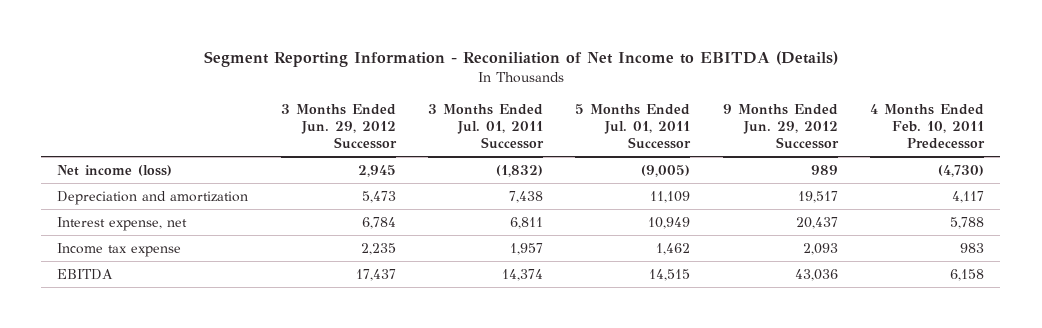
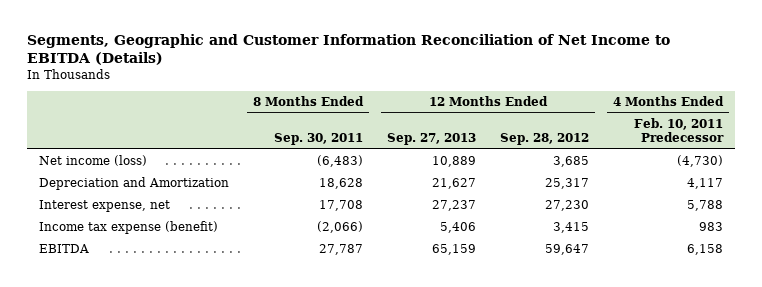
- Segment Reporting Information - Reconiliation of Net Income to EBITDA (Details)
+ Segments, Geographic and Customer Information Reconciliation of Net Income to EBITDA (Details)
- | 3 Months Ended Jun. 29, 2012 Successor | 3 Months Ended Jul. 01, 2011 Successor | 5 Months Ended Jul. 01, 2011 Successor | 9 Months Ended Jun. 29, 2012 Successor | 4 Months Ended Feb. 10, 2011 Predecessor
+ | 8 Months Ended Sep. 30, 2011 | 12 Months Ended Sep. 27, 2013 | 12 Months Ended Sep. 28, 2012 | 4 Months Ended Feb. 10, 2011 Predecessor
- Depreciation and amortization | 5,473 | 7,438 | 11,109 | 19,517 | 4,117
+ Depreciation and Amortization | 18,628 | 21,627 | 25,317 | 4,117
- Income tax expense | 2,235 | 1,957 | 1,462 | 2,093 | 983
+ Income tax expense (benefit) | (2,066) | 5,406 | 3,415 | 983

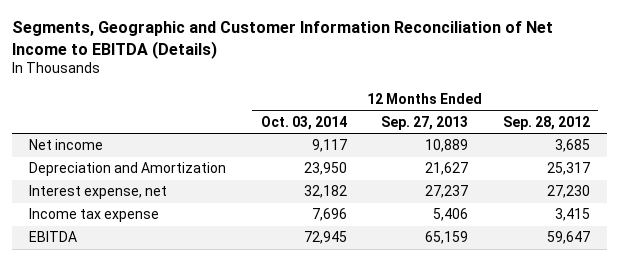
- | 8 Months Ended Sep. 30, 2011 | 12 Months Ended Sep. 27, 2013 | 12 Months Ended Sep. 28, 2012 | 4 Months Ended Feb. 10, 2011 Predecessor
+ | 12 Months Ended Oct. 03, 2014 | 12 Months Ended Sep. 27, 2013 | 12 Months Ended Sep. 28, 2012
- Net income (loss) | (6,483) | 10,889 | 3,685 | (4,730)
+ Net income | 9,117 | 10,889 | 3,685
- Income tax expense (benefit) | (2,066) | 5,406 | 3,415 | 983
+ Income tax expense | 7,696 | 5,406 | 3,415

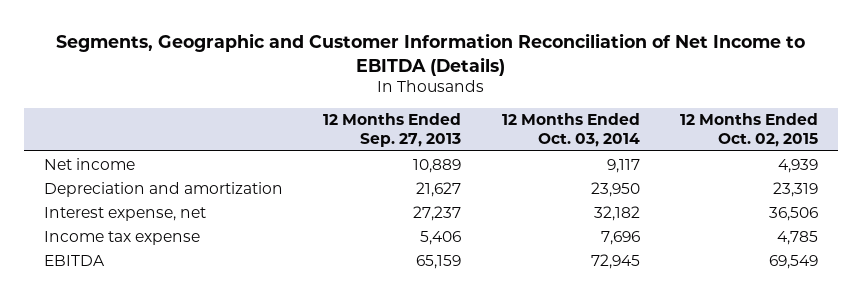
- | 12 Months Ended Oct. 03, 2014 | 12 Months Ended Sep. 27, 2013 | 12 Months Ended Sep. 28, 2012
+ | 12 Months Ended Sep. 27, 2013 | 12 Months Ended Oct. 03, 2014 | 12 Months Ended Oct. 02, 2015
- Depreciation and Amortization | 23,950 | 21,627 | 25,317
+ Depreciation and amortization | 21,627 | 23,950 | 23,319

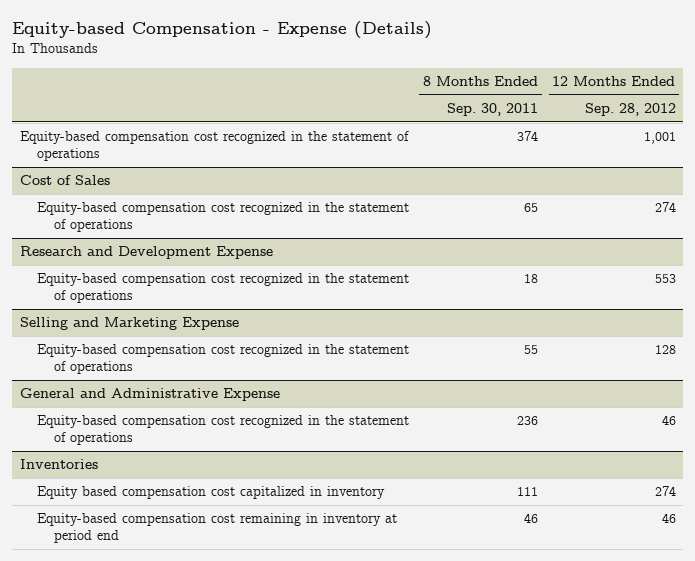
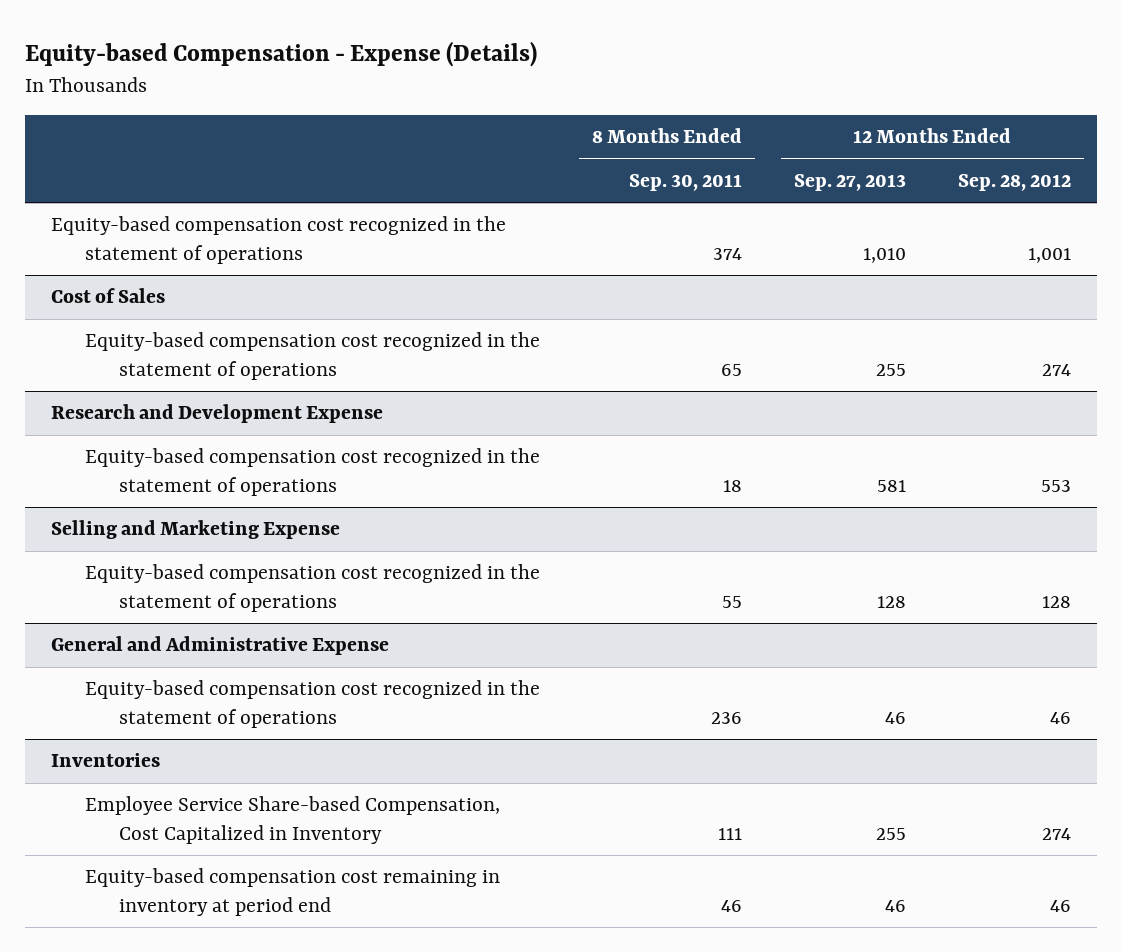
- | 8 Months Ended Sep. 30, 2011 | 12 Months Ended Sep. 28, 2012
+ | 8 Months Ended Sep. 30, 2011 | 12 Months Ended Sep. 27, 2013 | 12 Months Ended Sep. 28, 2012
@ Inventories
- Equity based compensation cost capitalized in inventory | 111 | 274
+ Employee Service Share-based Compensation, Cost Capitalized in Inventory | 111 | 255 | 274

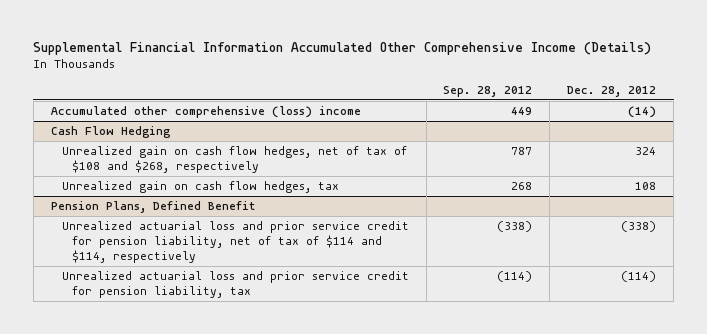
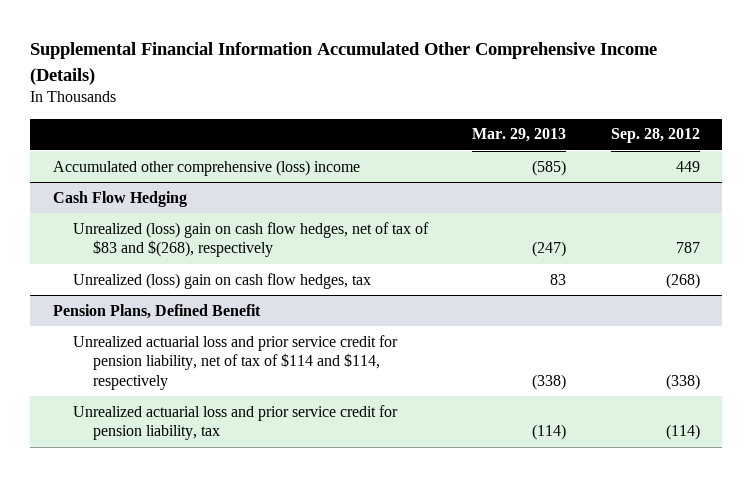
- | Sep. 28, 2012 | Dec. 28, 2012
+ | Mar. 29, 2013 | Sep. 28, 2012
@ Cash Flow Hedging
- Unrealized gain on cash flow hedges, net of tax of $108 and $268, respectively | 787 | 324
- Unrealized gain on cash flow hedges, tax | 268 | 108
+ Unrealized (loss) gain on cash flow hedges, net of tax of $83 and $(268), respectively | (247) | 787
+ Unrealized (loss) gain on cash flow hedges, tax | 83 | (268)

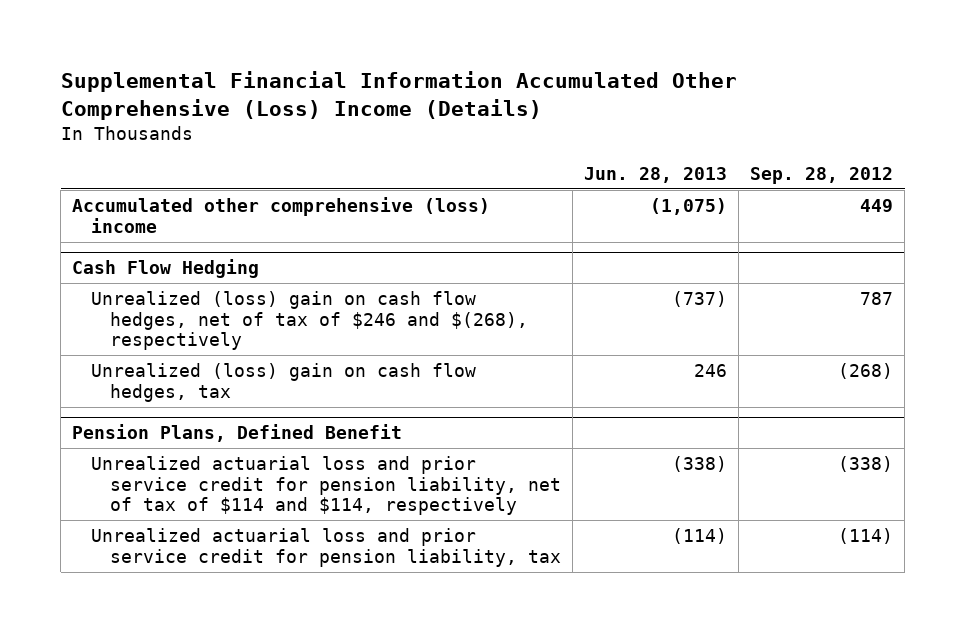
- Supplemental Financial Information Accumulated Other Comprehensive Income (Details)
+ Supplemental Financial Information Accumulated Other Comprehensive (Loss) Income (Details)
- | Mar. 29, 2013 | Sep. 28, 2012
+ | Jun. 28, 2013 | Sep. 28, 2012
@ Cash Flow Hedging
- Unrealized (loss) gain on cash flow hedges, net of tax of $83 and $(268), respectively | (247) | 787
+ Unrealized (loss) gain on cash flow hedges, net of tax of $246 and $(268), respectively | (737) | 787

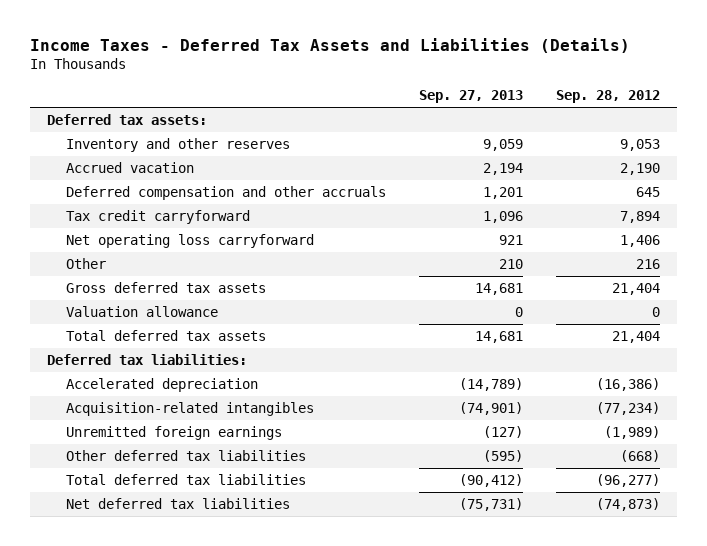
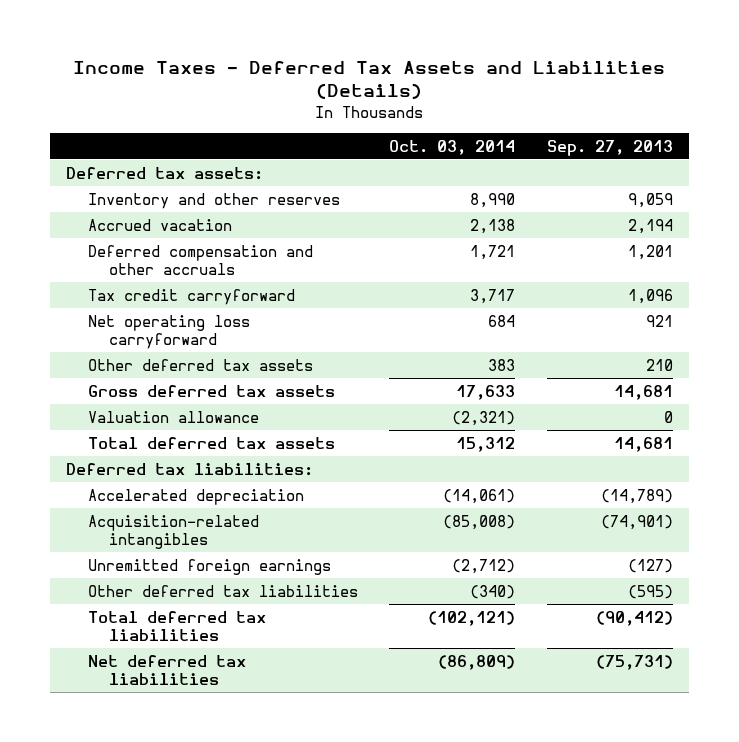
- | Sep. 27, 2013 | Sep. 28, 2012
+ | Oct. 03, 2014 | Sep. 27, 2013
- Other | 210 | 216
+ Other deferred tax assets | 383 | 210

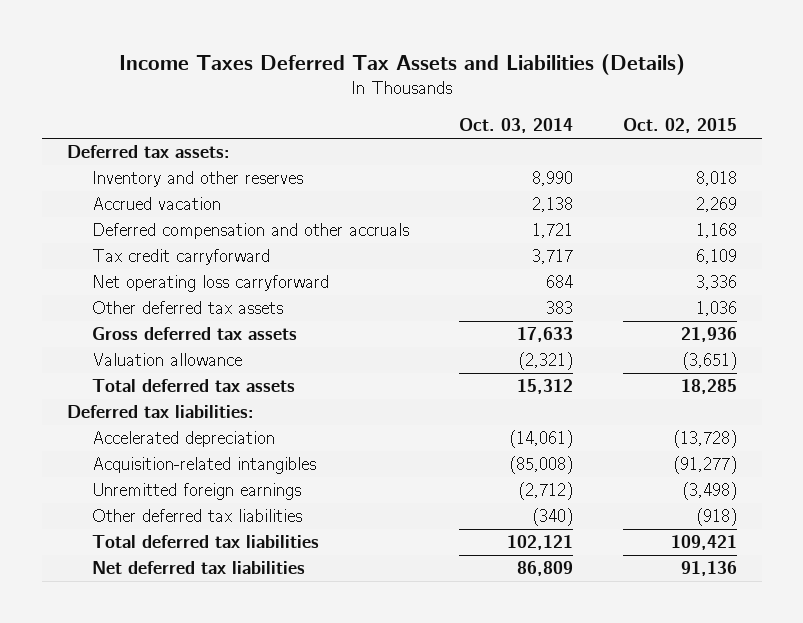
- Income Taxes - Deferred Tax Assets and Liabilities (Details)
+ Income Taxes Deferred Tax Assets and Liabilities (Details)
- | Oct. 03, 2014 | Sep. 27, 2013
+ | Oct. 03, 2014 | Oct. 02, 2015
- Total deferred tax liabilities | (102,121) | (90,412)
- Net deferred tax liabilities | (86,809) | (75,731)
+ Total deferred tax liabilities | 102,121 | 109,421
+ Net deferred tax liabilities | 86,809 | 91,136

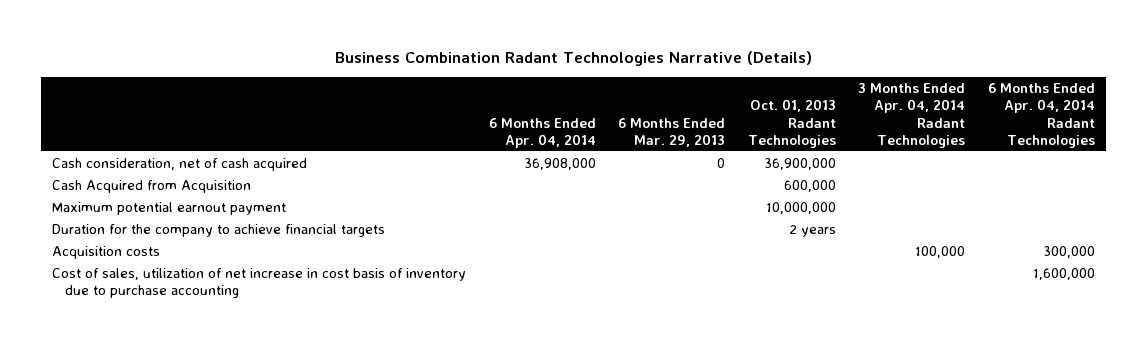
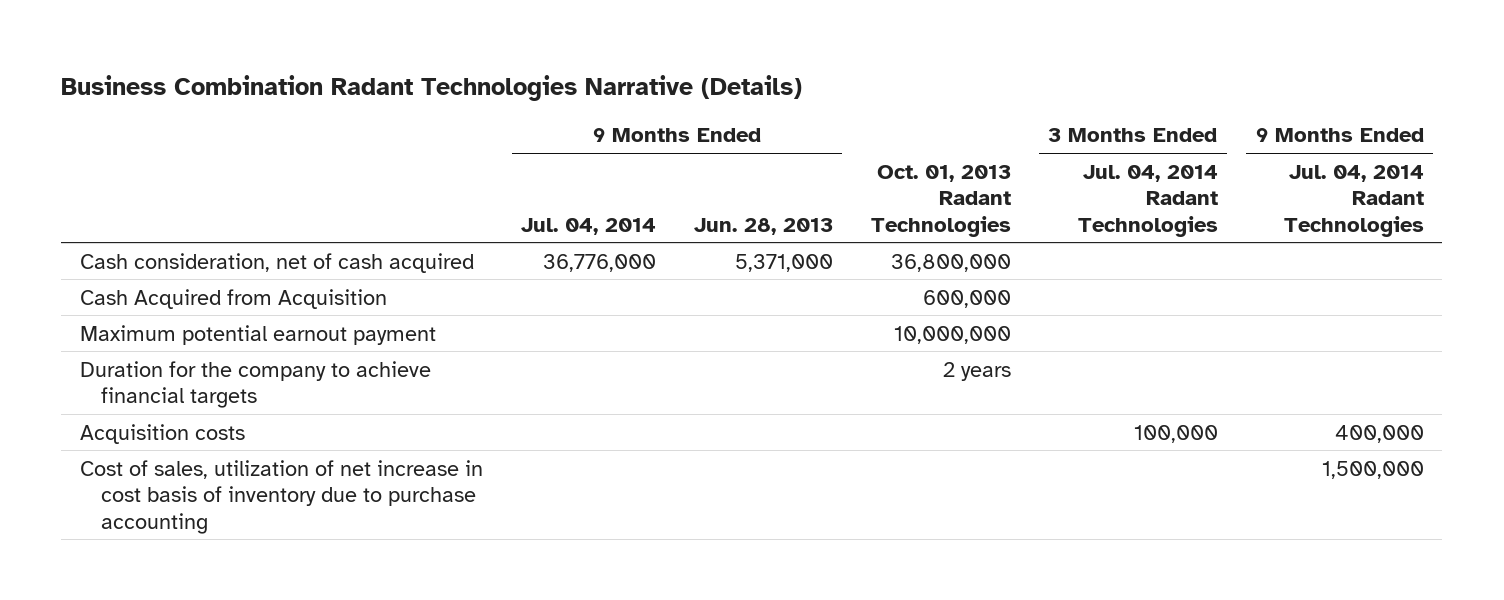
- | 6 Months Ended Apr. 04, 2014 | 6 Months Ended Mar. 29, 2013 | Oct. 01, 2013 Radant Technologies | 3 Months Ended Apr. 04, 2014 Radant Technologies | 6 Months Ended Apr. 04, 2014 Radant Technologies
+ | 9 Months Ended Jul. 04, 2014 | 9 Months Ended Jun. 28, 2013 | Oct. 01, 2013 Radant Technologies | 3 Months Ended Jul. 04, 2014 Radant Technologies | 9 Months Ended Jul. 04, 2014 Radant Technologies
- Cash consideration, net of cash acquired | 36,908,000 | 0 | 36,900,000 | |
+ Cash consideration, net of cash acquired | 36,776,000 | 5,371,000 | 36,800,000 | |

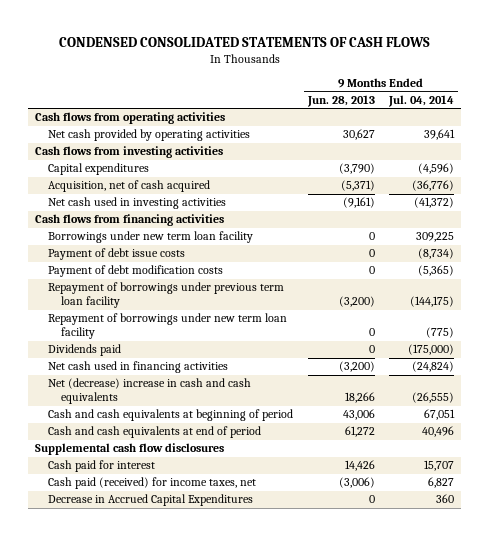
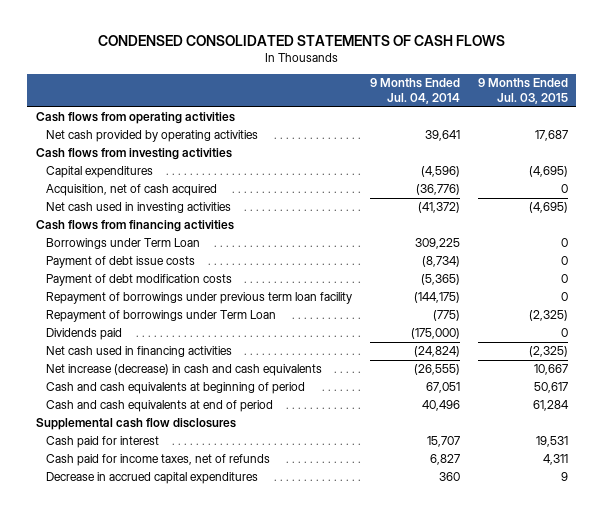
- | 9 Months Ended Jun. 28, 2013 | 9 Months Ended Jul. 04, 2014
+ | 9 Months Ended Jul. 04, 2014 | 9 Months Ended Jul. 03, 2015
- Borrowings under new term loan facility | 0 | 309,225
+ Borrowings under Term Loan | 309,225 | 0
- Repayment of borrowings under new term loan facility | 0 | (775)
+ Repayment of borrowings under Term Loan | (775) | (2,325)
- Net (decrease) increase in cash and cash equivalents | 18,266 | (26,555)
+ Net increase (decrease) in cash and cash equivalents | (26,555) | 10,667
- Cash paid (received) for income taxes, net | (3,006) | 6,827
- Decrease in Accrued Capital Expenditures | 0 | 360
+ Cash paid for income taxes, net of refunds | 6,827 | 4,311
+ Decrease in accrued capital expenditures | 360 | 9

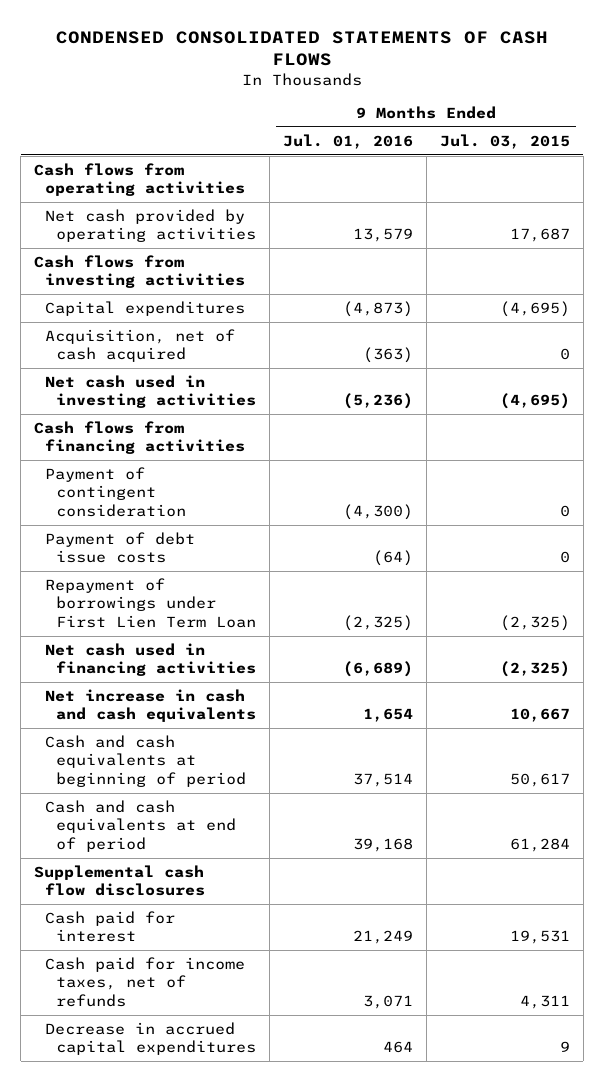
- | 9 Months Ended Jul. 04, 2014 | 9 Months Ended Jul. 03, 2015
+ | 9 Months Ended Jul. 01, 2016 | 9 Months Ended Jul. 03, 2015
- Borrowings under Term Loan | 309,225 | 0
+ Payment of contingent consideration | (4,300) | 0
- Payment of debt modification costs | (5,365) | 0
- Repayment of borrowings under previous term loan facility | (144,175) | 0
- Repayment of borrowings under Term Loan | (775) | (2,325)
- Dividends paid | (175,000) | 0
+ Repayment of borrowings under First Lien Term Loan | (2,325) | (2,325)
- Net increase (decrease) in cash and cash equivalents | (26,555) | 10,667
+ Net increase in cash and cash equivalents | 1,654 | 10,667

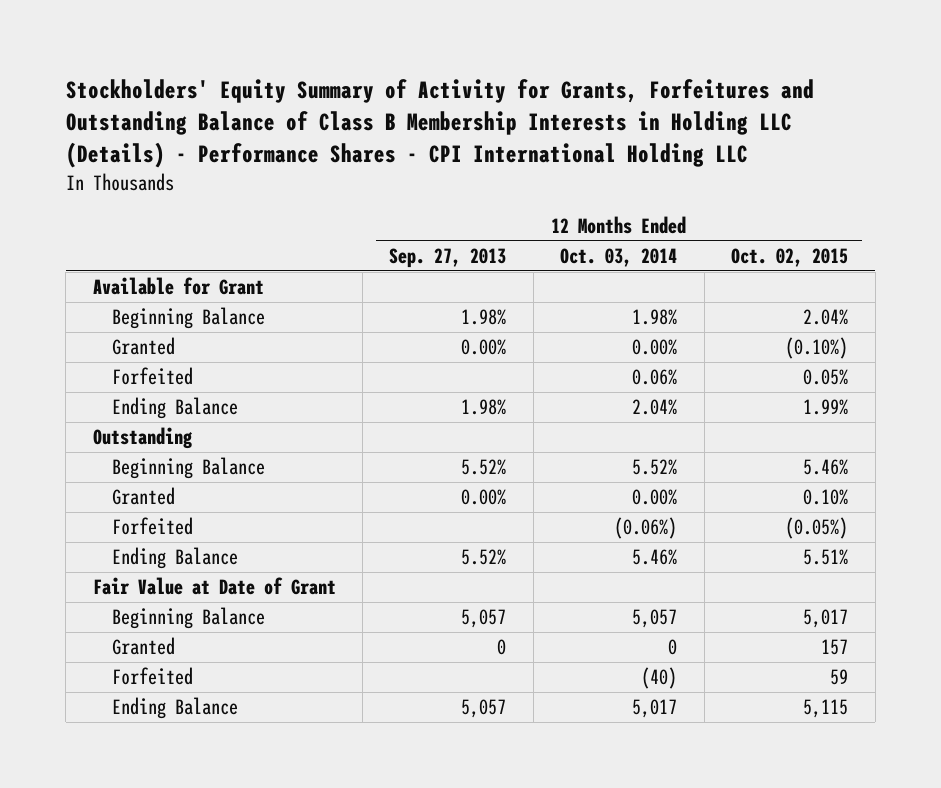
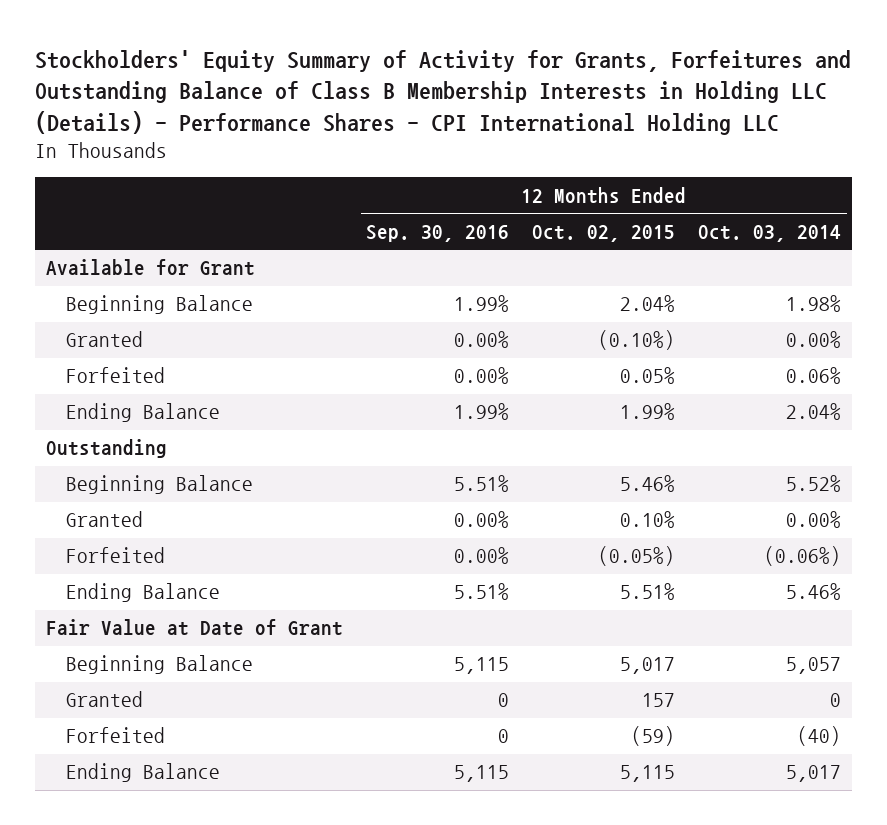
- | 12 Months Ended Sep. 27, 2013 | 12 Months Ended Oct. 03, 2014 | 12 Months Ended Oct. 02, 2015
+ | 12 Months Ended Sep. 30, 2016 | 12 Months Ended Oct. 02, 2015 | 12 Months Ended Oct. 03, 2014
- Forfeited | | (40) | 59
+ Forfeited | 0 | (59) | (40)

